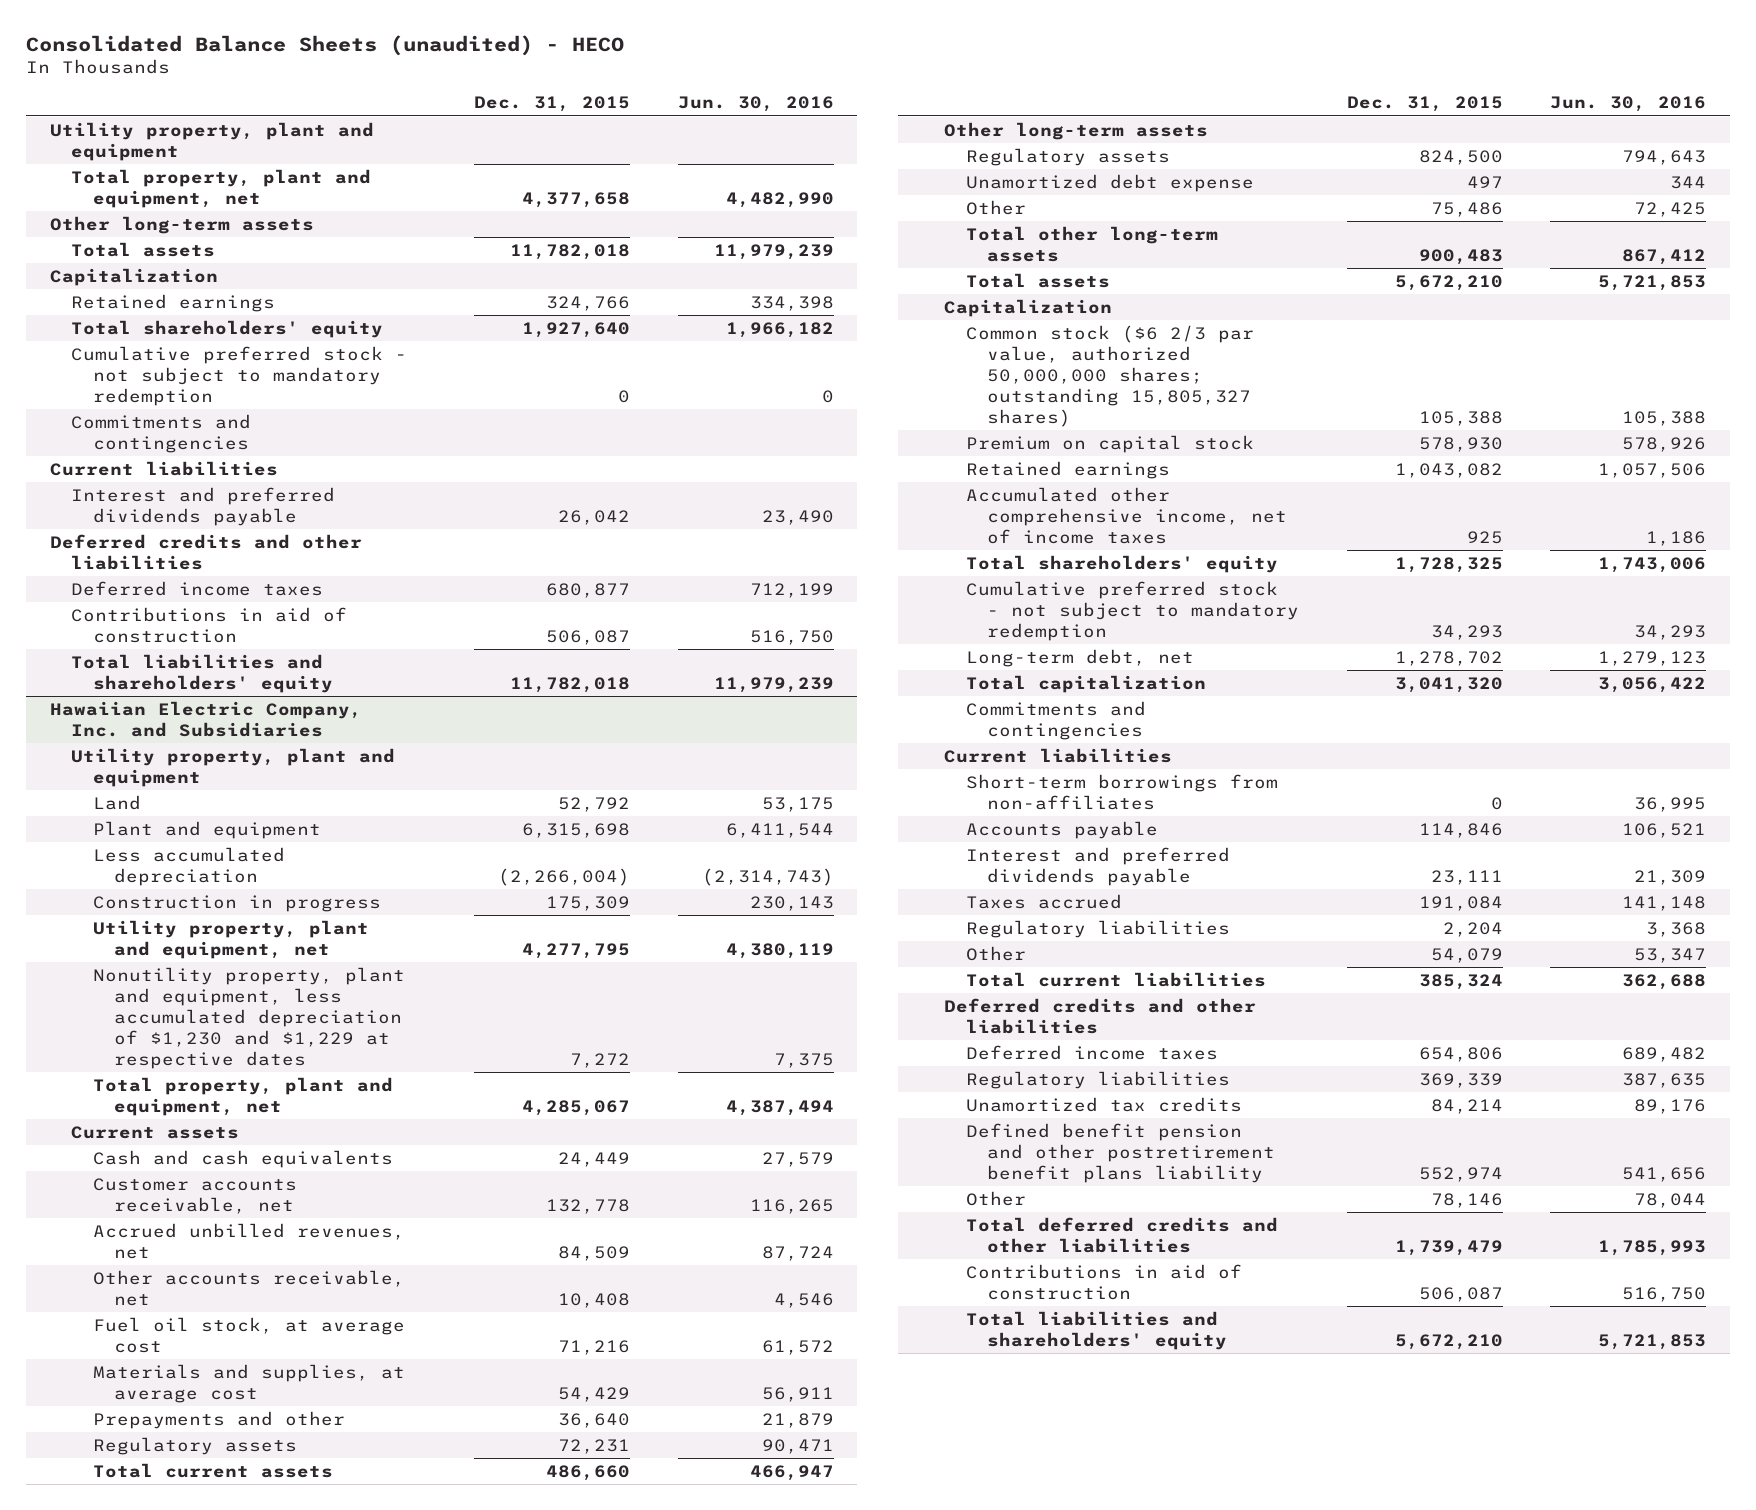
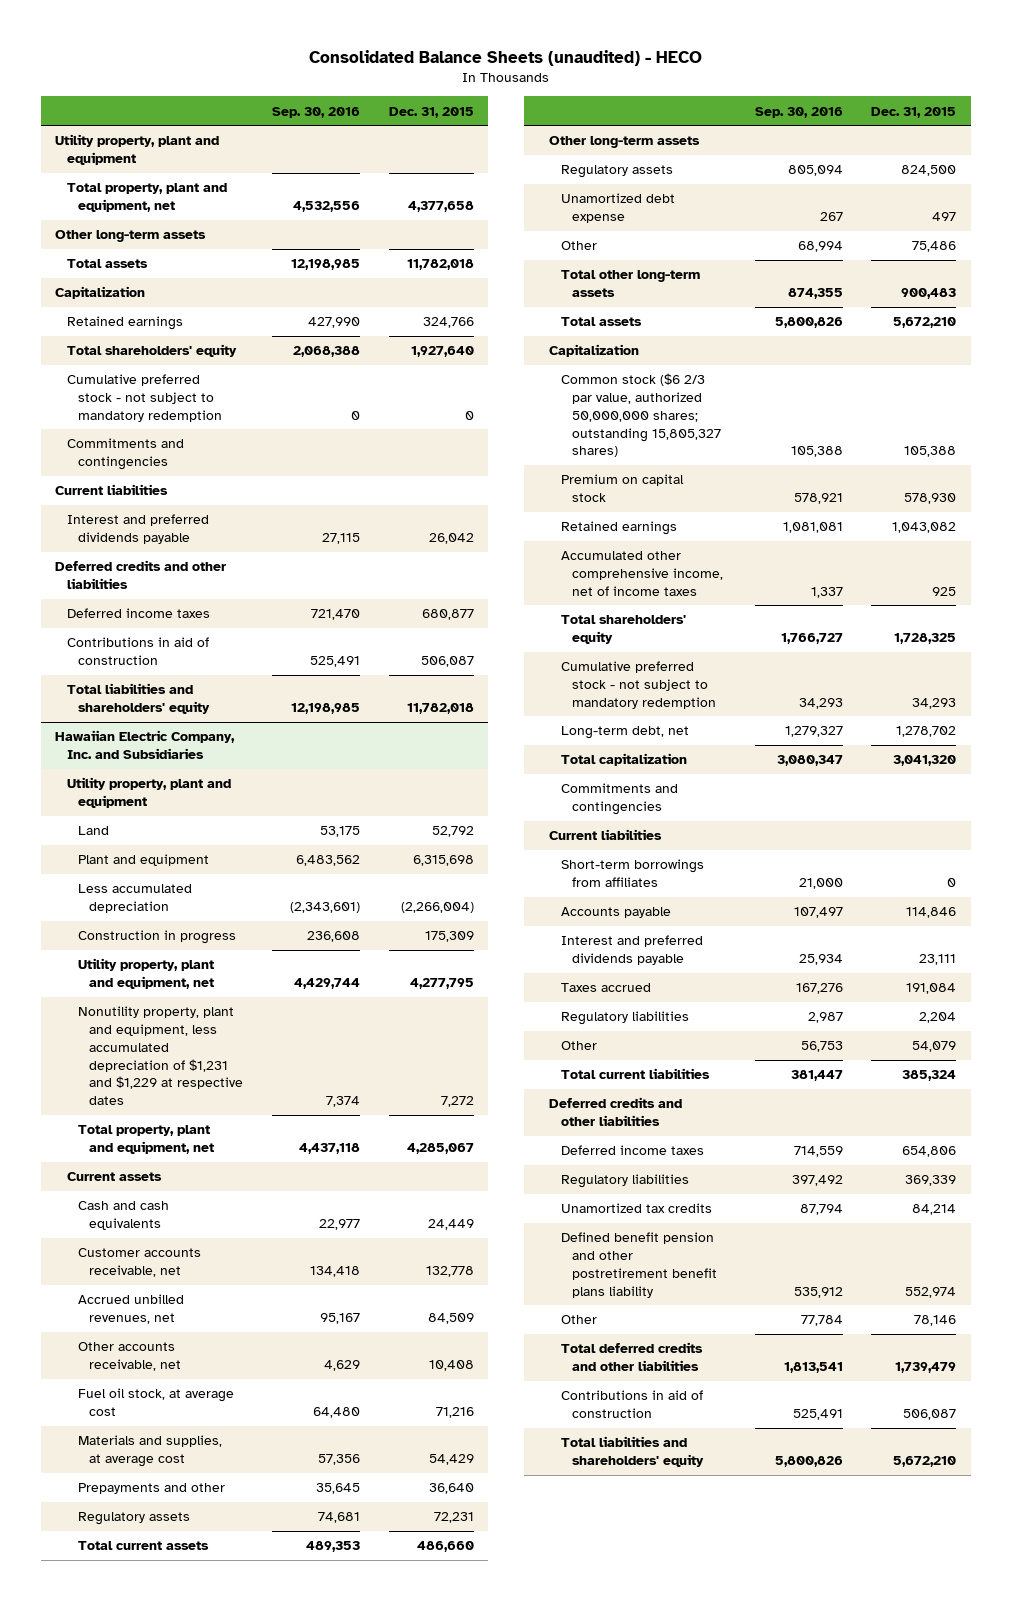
- | Dec. 31, 2015 | Jun. 30, 2016
+ | Sep. 30, 2016 | Dec. 31, 2015
@ Hawaiian Electric Company, Inc. and Subsidiaries
- Nonutility property, plant and equipment, less accumulated depreciation of $1,230 and $1,229 at respective dates | 7,272 | 7,375
+ Nonutility property, plant and equipment, less accumulated depreciation of $1,231 and $1,229 at respective dates | 7,374 | 7,272
- Short-term borrowings from non-affiliates | 0 | 36,995
+ Short-term borrowings from affiliates | 21,000 | 0

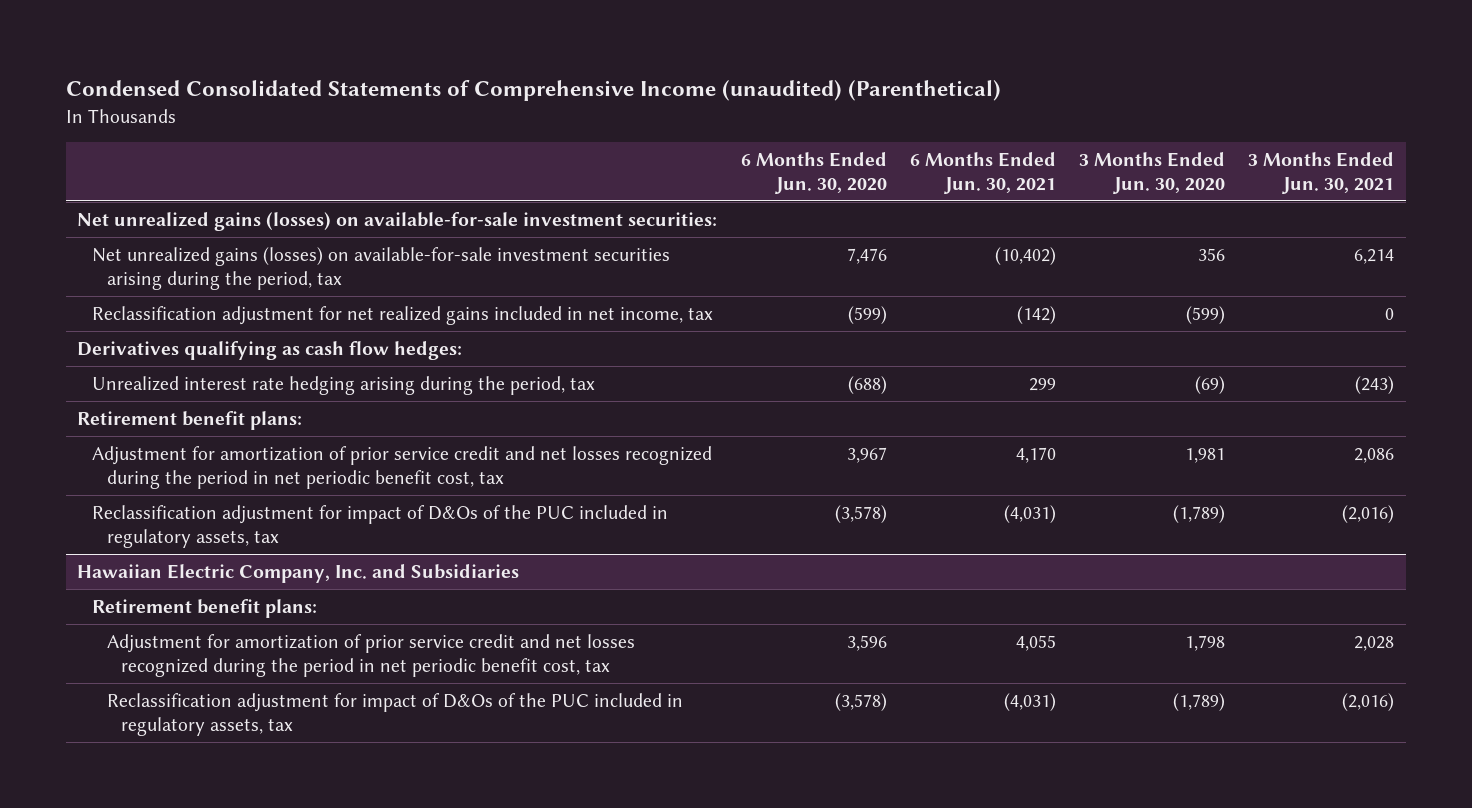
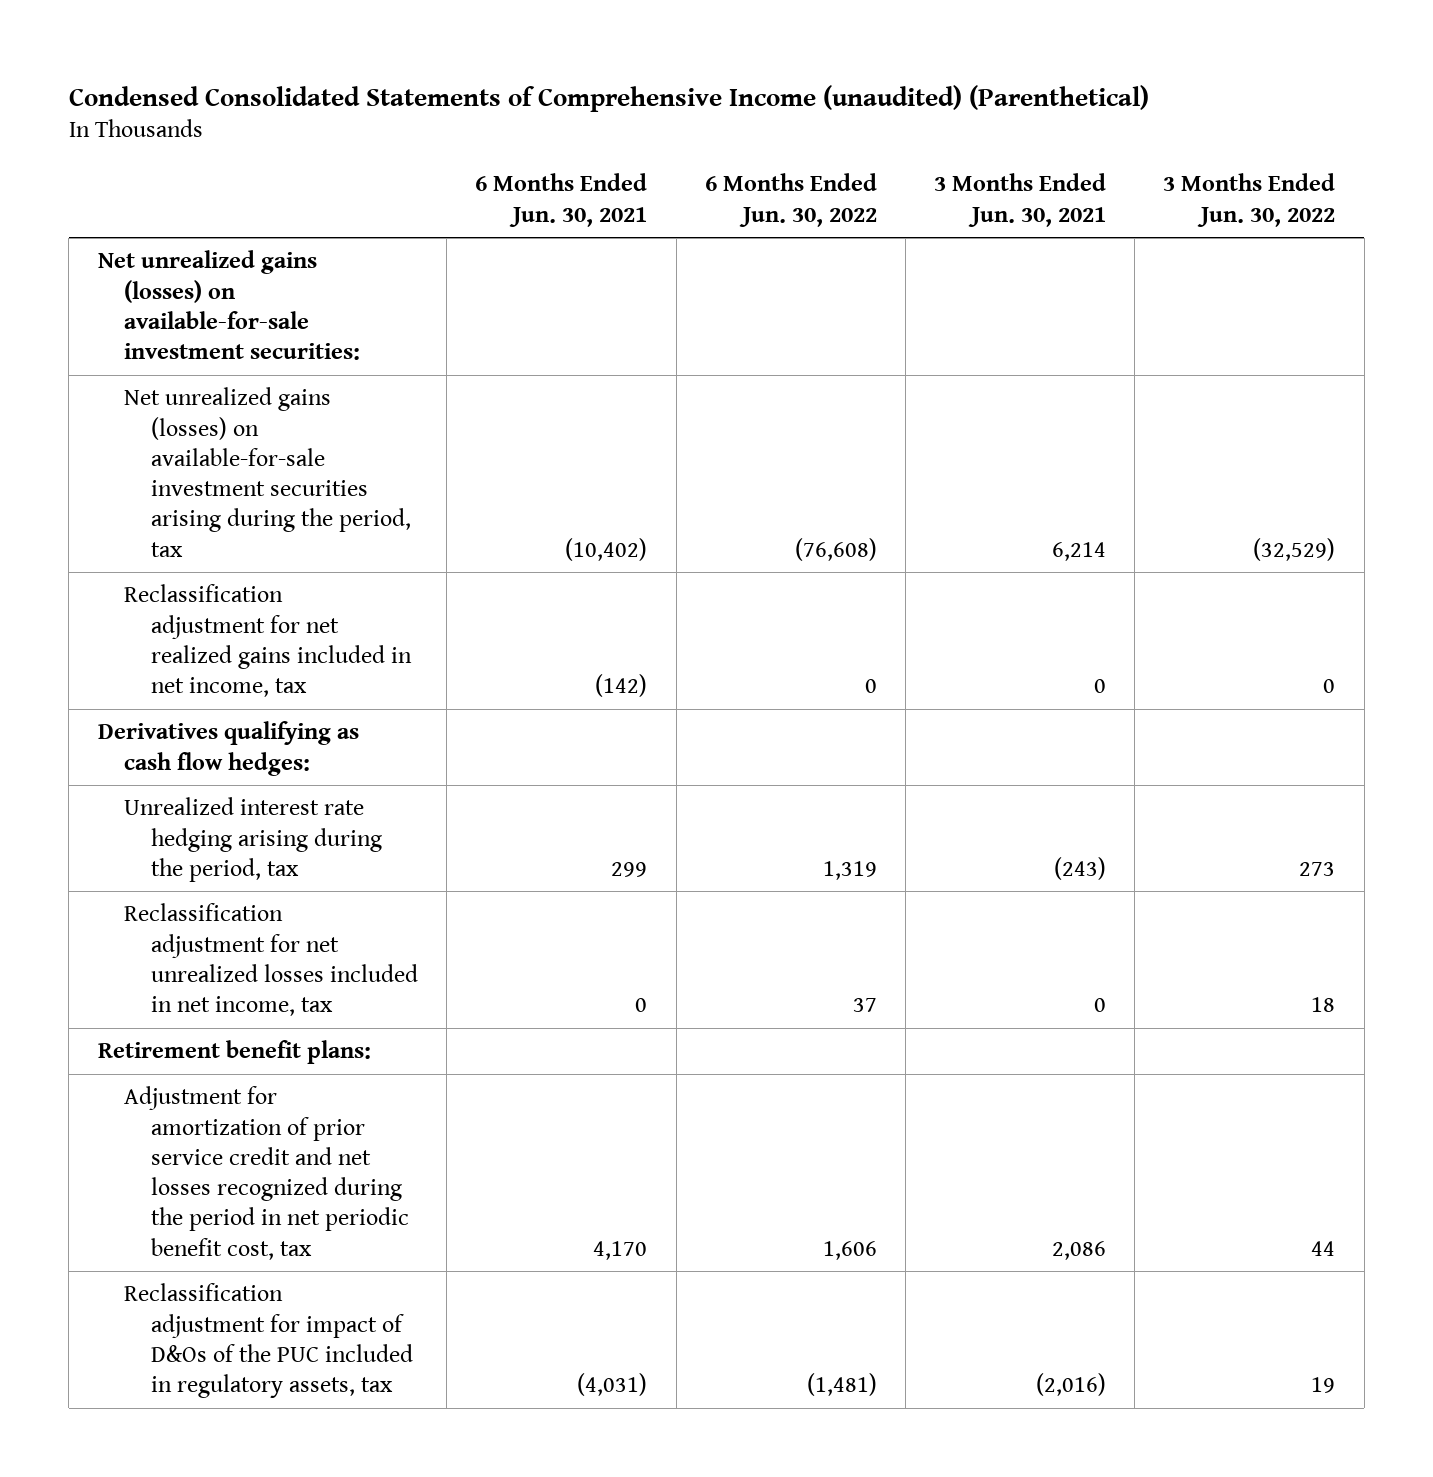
- | 6 Months Ended Jun. 30, 2020 | 6 Months Ended Jun. 30, 2021 | 3 Months Ended Jun. 30, 2020 | 3 Months Ended Jun. 30, 2021
+ | 6 Months Ended Jun. 30, 2021 | 6 Months Ended Jun. 30, 2022 | 3 Months Ended Jun. 30, 2021 | 3 Months Ended Jun. 30, 2022
+ Reclassification adjustment for net unrealized losses included in net income, tax | 0 | 37 | 0 | 18
- Hawaiian Electric Company, Inc. and Subsidiaries
- Retirement benefit plans:
- Adjustment for amortization of prior service credit and net losses recognized during the period in net periodic benefit cost, tax | 3,596 | 4,055 | 1,798 | 2,028
- Reclassification adjustment for impact of D&Os of the PUC included in regulatory assets, tax | (3,578) | (4,031) | (1,789) | (2,016)

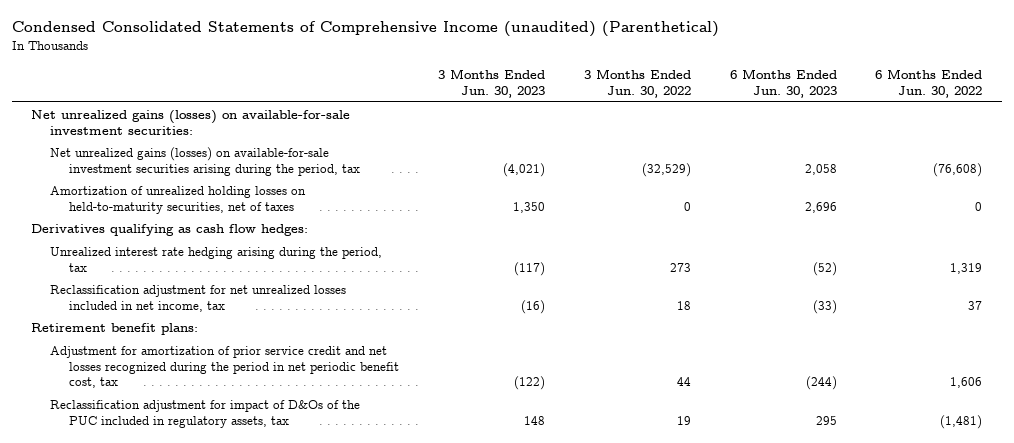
- | 6 Months Ended Jun. 30, 2021 | 6 Months Ended Jun. 30, 2022 | 3 Months Ended Jun. 30, 2021 | 3 Months Ended Jun. 30, 2022
+ | 3 Months Ended Jun. 30, 2023 | 3 Months Ended Jun. 30, 2022 | 6 Months Ended Jun. 30, 2023 | 6 Months Ended Jun. 30, 2022
- Reclassification adjustment for net realized gains included in net income, tax | (142) | 0 | 0 | 0
+ Amortization of unrealized holding losses on held-to-maturity securities, net of taxes | 1,350 | 0 | 2,696 | 0

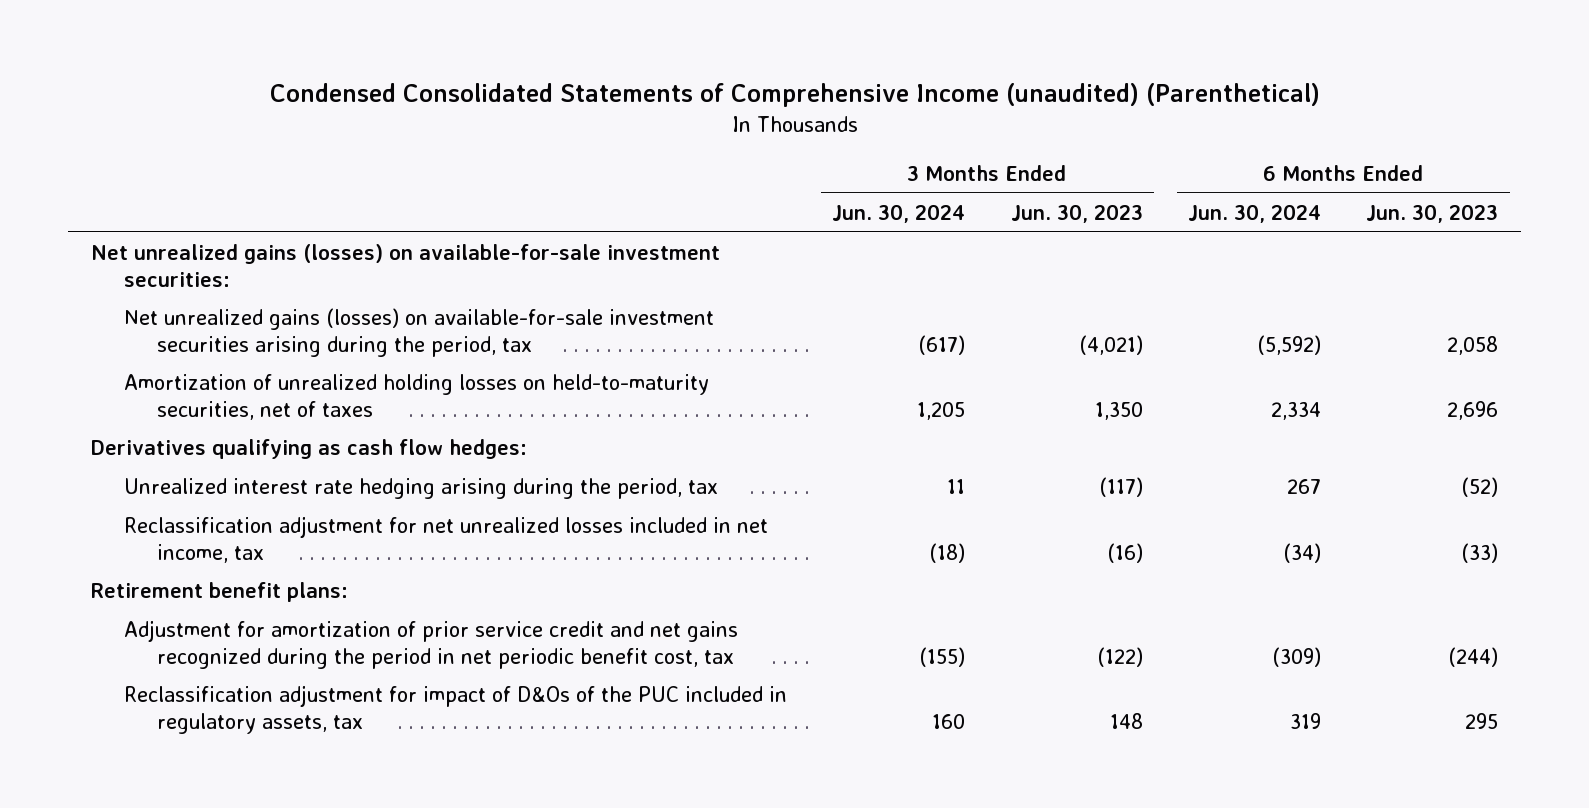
- | 3 Months Ended Jun. 30, 2023 | 3 Months Ended Jun. 30, 2022 | 6 Months Ended Jun. 30, 2023 | 6 Months Ended Jun. 30, 2022
+ | 3 Months Ended Jun. 30, 2024 | 3 Months Ended Jun. 30, 2023 | 6 Months Ended Jun. 30, 2024 | 6 Months Ended Jun. 30, 2023
- Adjustment for amortization of prior service credit and net losses recognized during the period in net periodic benefit cost, tax | (122) | 44 | (244) | 1,606
+ Adjustment for amortization of prior service credit and net gains recognized during the period in net periodic benefit cost, tax | (155) | (122) | (309) | (244)

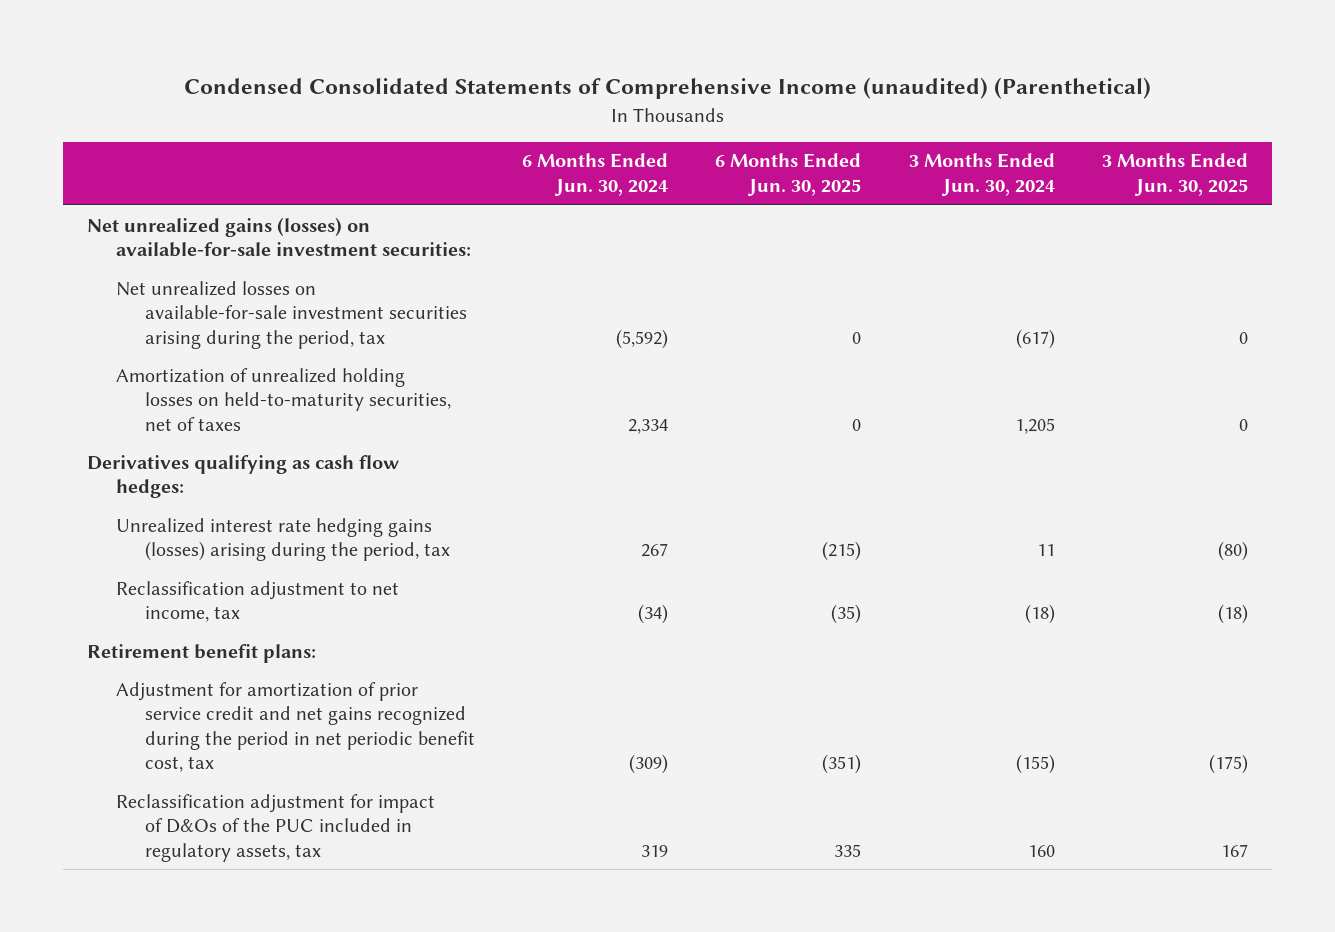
- | 3 Months Ended Jun. 30, 2024 | 3 Months Ended Jun. 30, 2023 | 6 Months Ended Jun. 30, 2024 | 6 Months Ended Jun. 30, 2023
+ | 6 Months Ended Jun. 30, 2024 | 6 Months Ended Jun. 30, 2025 | 3 Months Ended Jun. 30, 2024 | 3 Months Ended Jun. 30, 2025
- Net unrealized gains (losses) on available-for-sale investment securities arising during the period, tax | (617) | (4,021) | (5,592) | 2,058
+ Net unrealized losses on available-for-sale investment securities arising during the period, tax | (5,592) | 0 | (617) | 0
- Unrealized interest rate hedging arising during the period, tax | 11 | (117) | 267 | (52)
- Reclassification adjustment for net unrealized losses included in net income, tax | (18) | (16) | (34) | (33)
+ Unrealized interest rate hedging gains (losses) arising during the period, tax | 267 | (215) | 11 | (80)
+ Reclassification adjustment to net income, tax | (34) | (35) | (18) | (18)

